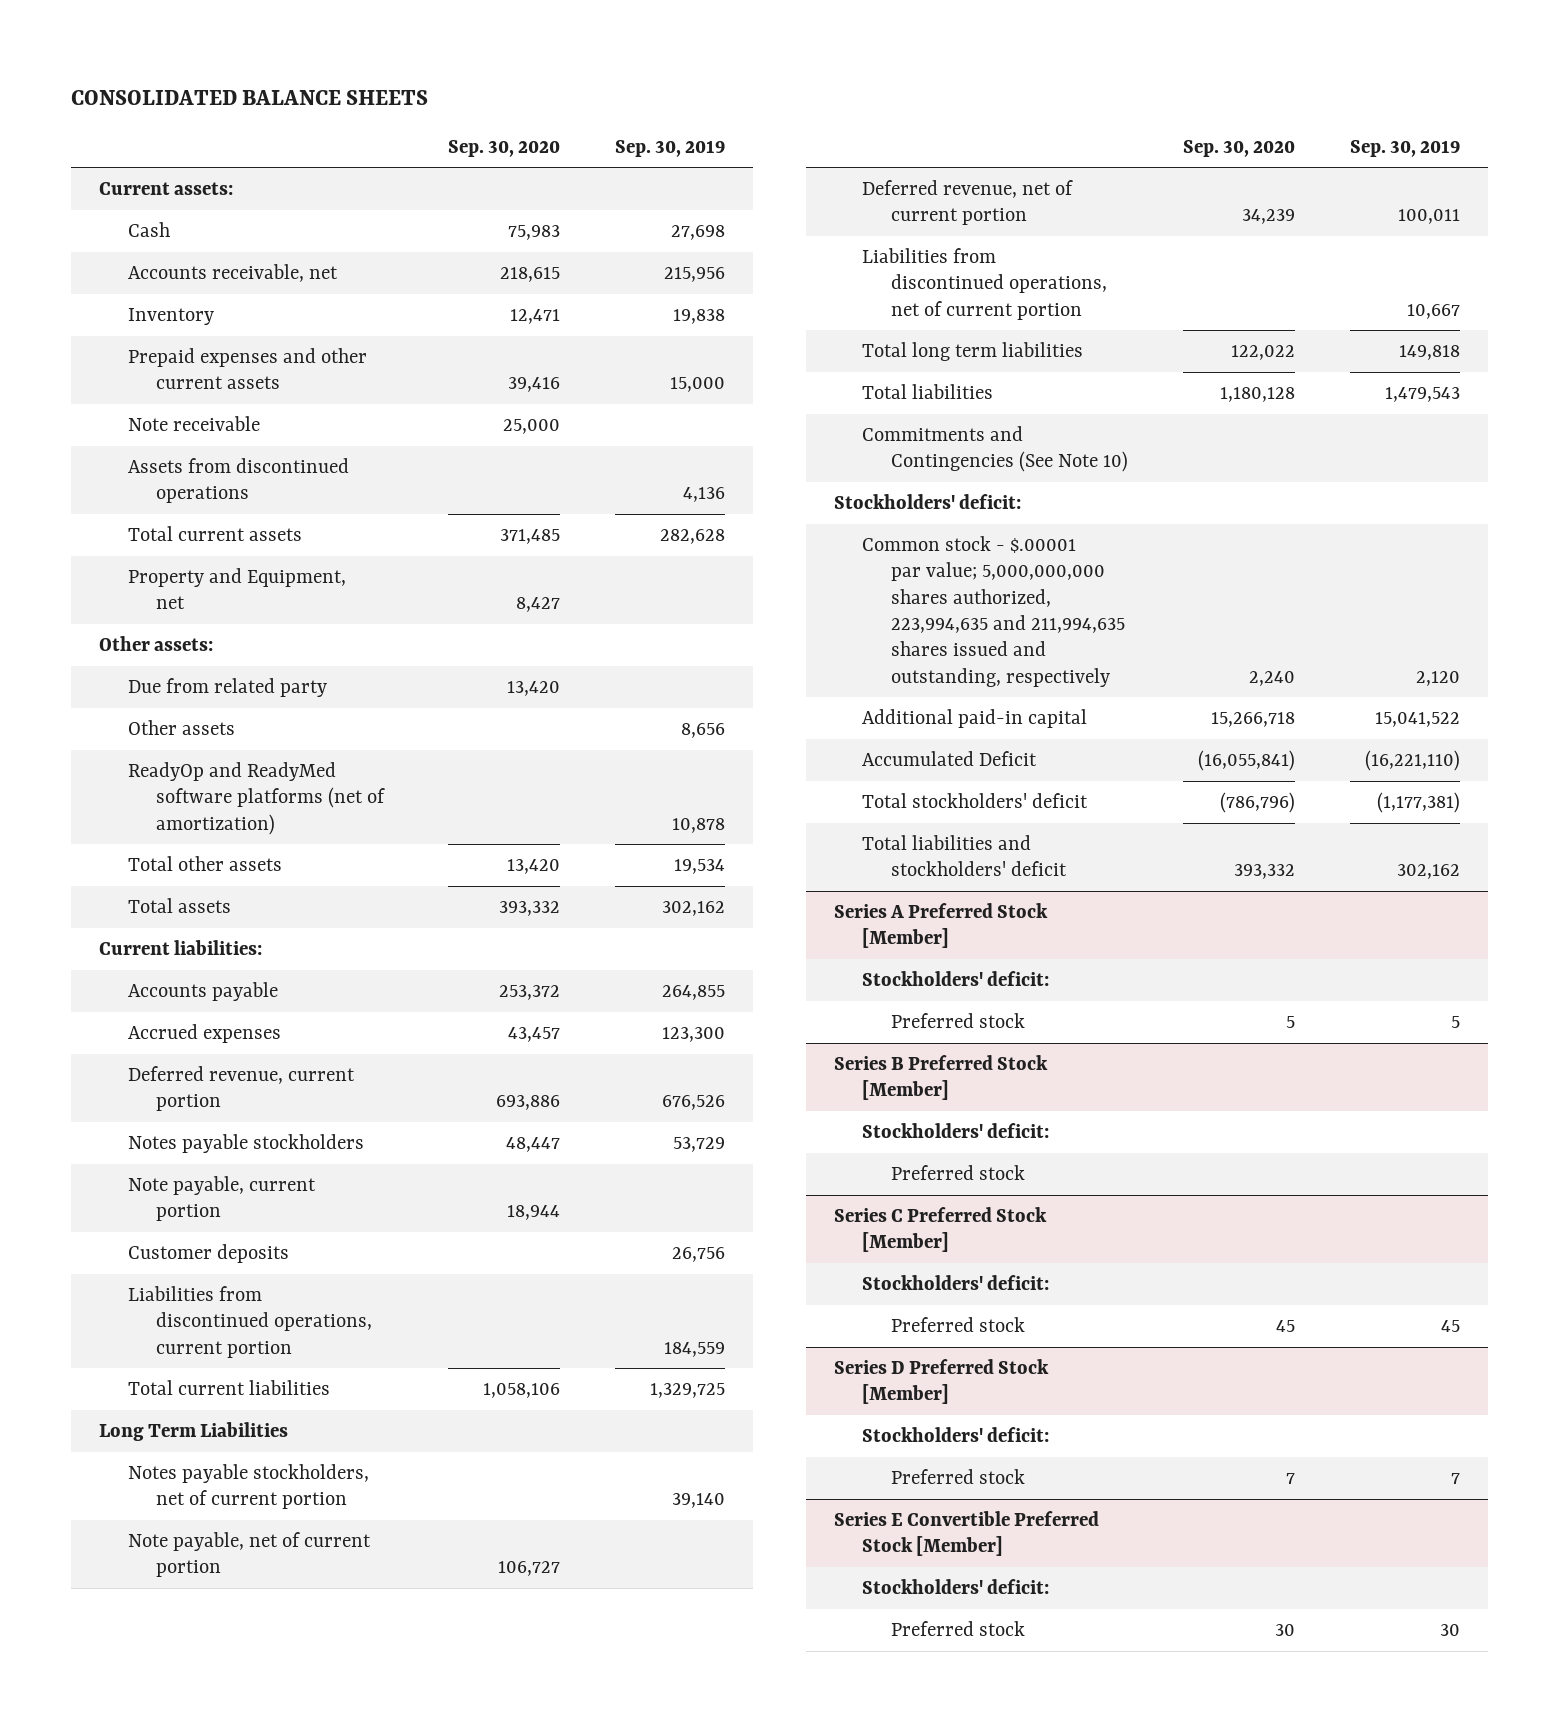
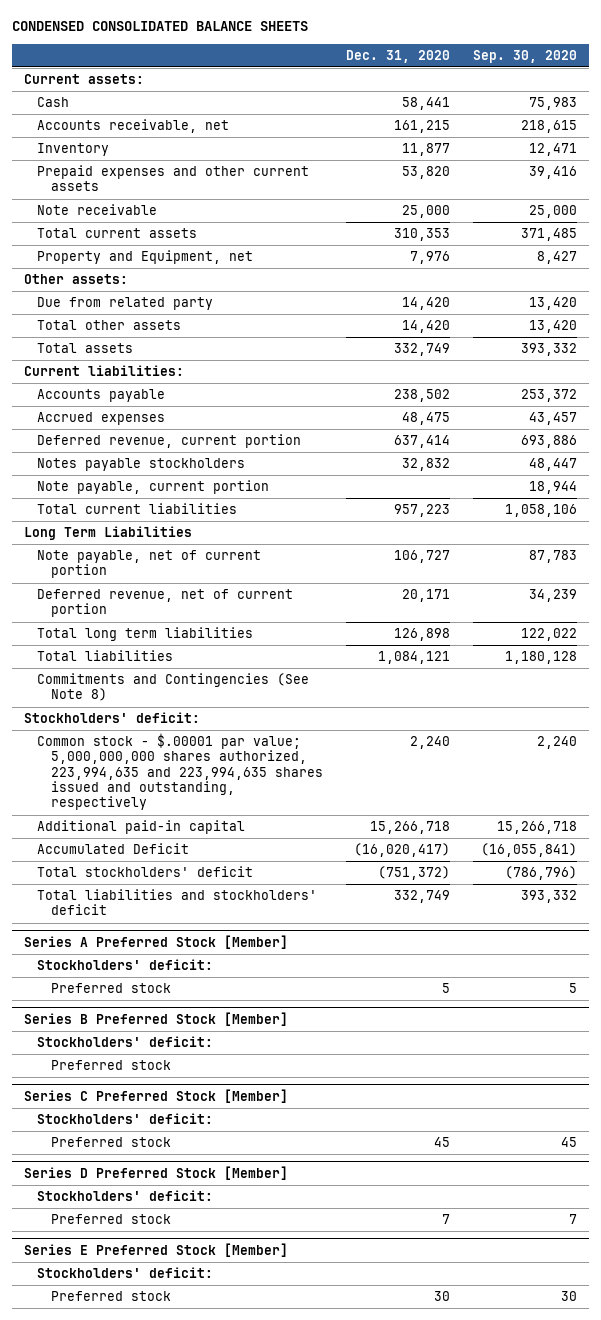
- CONSOLIDATED BALANCE SHEETS
+ CONDENSED CONSOLIDATED BALANCE SHEETS
- | Sep. 30, 2020 | Sep. 30, 2019
+ | Dec. 31, 2020 | Sep. 30, 2020
- Assets from discontinued operations | | 4,136
- Other assets | | 8,656
- ReadyOp and ReadyMed software platforms (net of amortization) | | 10,878
- Customer deposits | | 26,756
- Liabilities from discontinued operations, current portion | | 184,559
- Notes payable stockholders, net of current portion | | 39,140
- Note payable, net of current portion | 106,727 |
+ Note payable, net of current portion | 106,727 | 87,783
- Liabilities from discontinued operations, net of current portion | | 10,667
- Commitments and Contingencies (See Note 10)
+ Commitments and Contingencies (See Note 8)
- Common stock - $.00001 par value; 5,000,000,000 shares authorized, 223,994,635 and 211,994,635 shares issued and outstanding, respectively | 2,240 | 2,120
+ Common stock - $.00001 par value; 5,000,000,000 shares authorized, 223,994,635 and 223,994,635 shares issued and outstanding, respectively | 2,240 | 2,240
- Series E Convertible Preferred Stock [Member]
+ Series E Preferred Stock [Member]

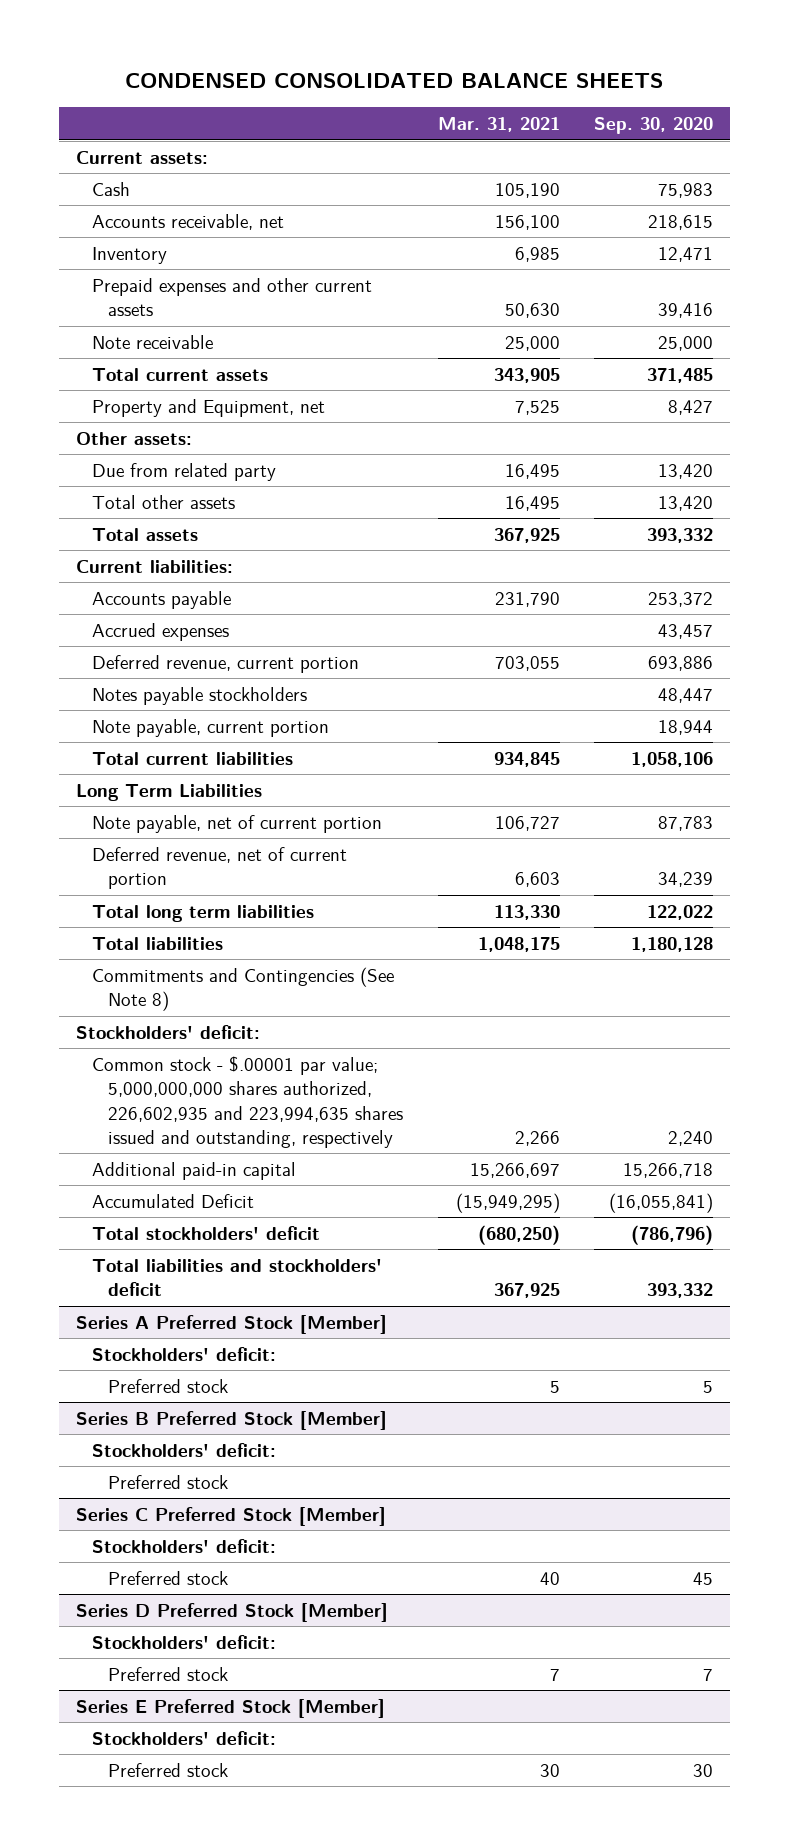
- | Dec. 31, 2020 | Sep. 30, 2020
+ | Mar. 31, 2021 | Sep. 30, 2020
- Common stock - $.00001 par value; 5,000,000,000 shares authorized, 223,994,635 and 223,994,635 shares issued and outstanding, respectively | 2,240 | 2,240
+ Common stock - $.00001 par value; 5,000,000,000 shares authorized, 226,602,935 and 223,994,635 shares issued and outstanding, respectively | 2,266 | 2,240

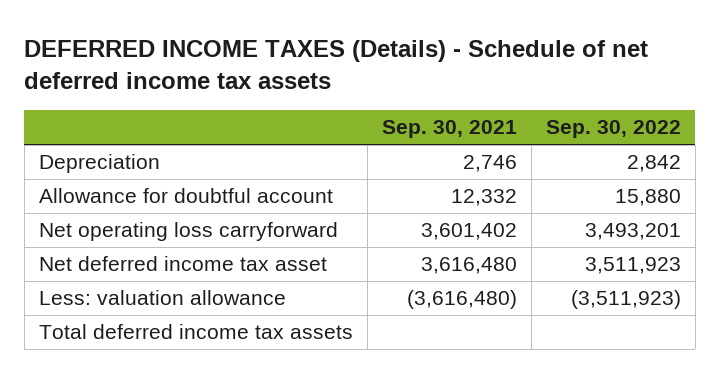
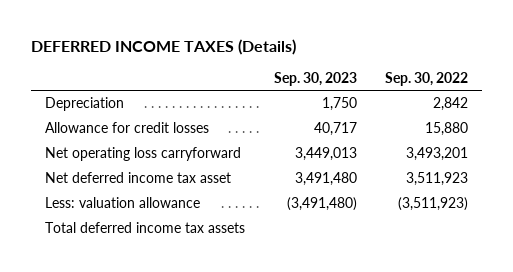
- DEFERRED INCOME TAXES (Details) - Schedule of net deferred income tax assets
+ DEFERRED INCOME TAXES (Details)
- | Sep. 30, 2021 | Sep. 30, 2022
+ | Sep. 30, 2023 | Sep. 30, 2022
- Allowance for doubtful account | 12,332 | 15,880
+ Allowance for credit losses | 40,717 | 15,880

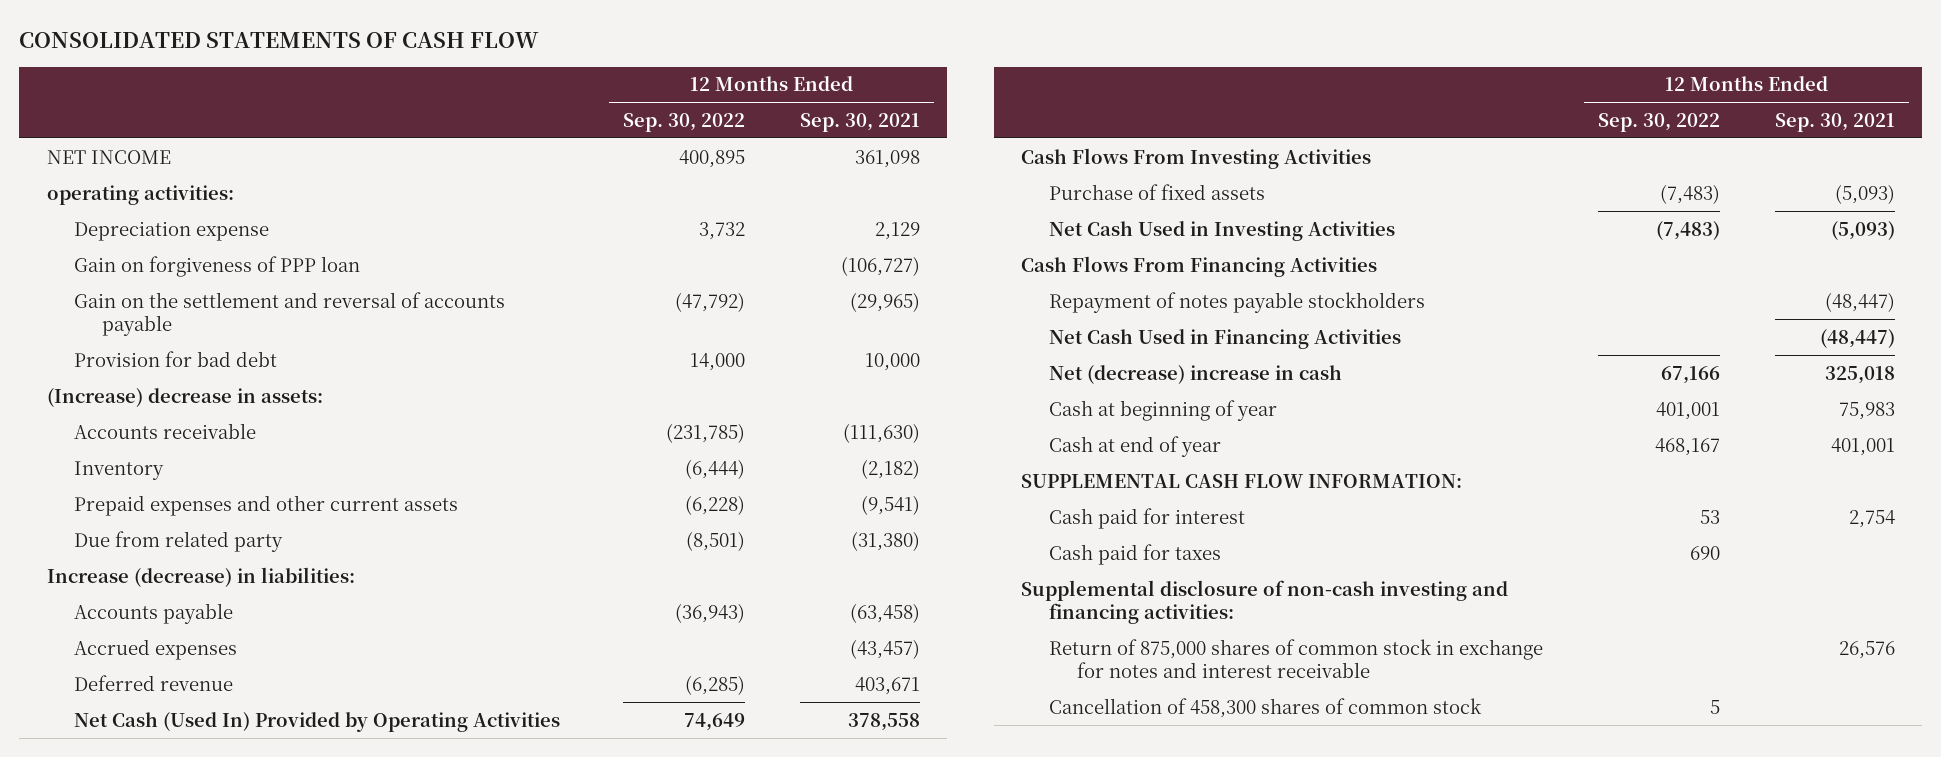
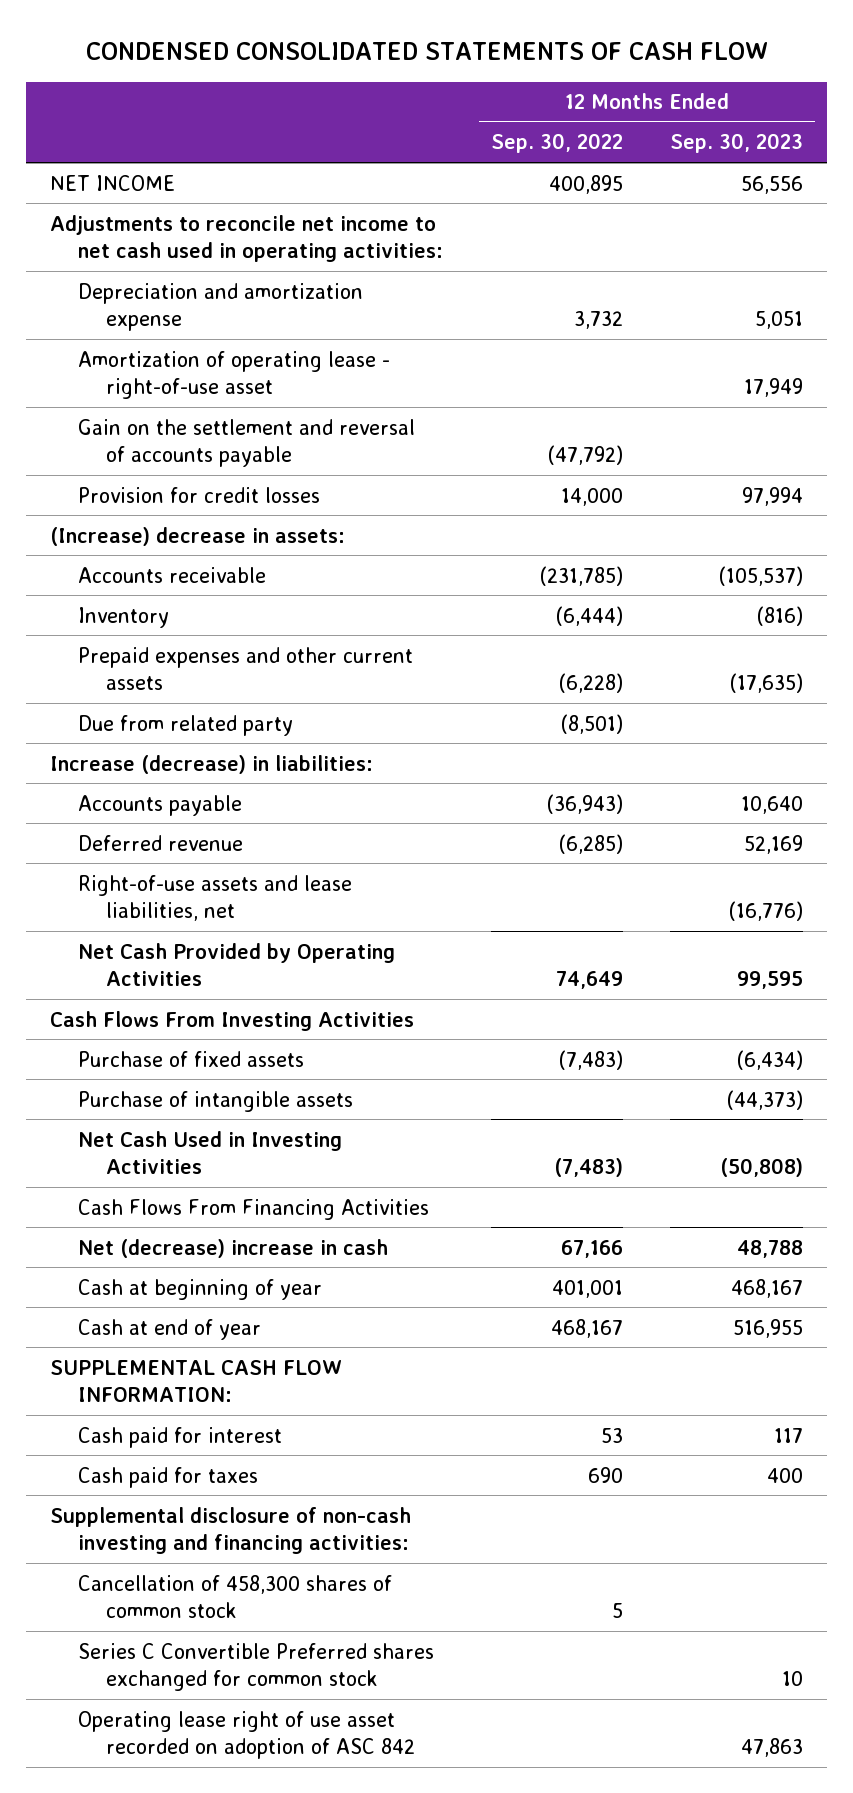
- CONSOLIDATED STATEMENTS OF CASH FLOW
+ CONDENSED CONSOLIDATED STATEMENTS OF CASH FLOW
- | 12 Months Ended Sep. 30, 2022 | 12 Months Ended Sep. 30, 2021
+ | 12 Months Ended Sep. 30, 2022 | 12 Months Ended Sep. 30, 2023
- operating activities:
- Depreciation expense | 3,732 | 2,129
- Gain on forgiveness of PPP loan | | (106,727)
+ Adjustments to reconcile net income to net cash used in operating activities:
+ Depreciation and amortization expense | 3,732 | 5,051
+ Amortization of operating lease - right-of-use asset | | 17,949
- Provision for bad debt | 14,000 | 10,000
+ Provision for credit losses | 14,000 | 97,994
- Accrued expenses | | (43,457)
- Net Cash (Used In) Provided by Operating Activities | 74,649 | 378,558
+ Right-of-use assets and lease liabilities, net | | (16,776)
+ Net Cash Provided by Operating Activities | 74,649 | 99,595
+ Purchase of intangible assets | | (44,373)
- Repayment of notes payable stockholders | | (48,447)
- Net Cash Used in Financing Activities | | (48,447)
- Return of 875,000 shares of common stock in exchange for notes and interest receivable | | 26,576
+ Series C Convertible Preferred shares exchanged for common stock | | 10
+ Operating lease right of use asset recorded on adoption of ASC 842 | | 47,863

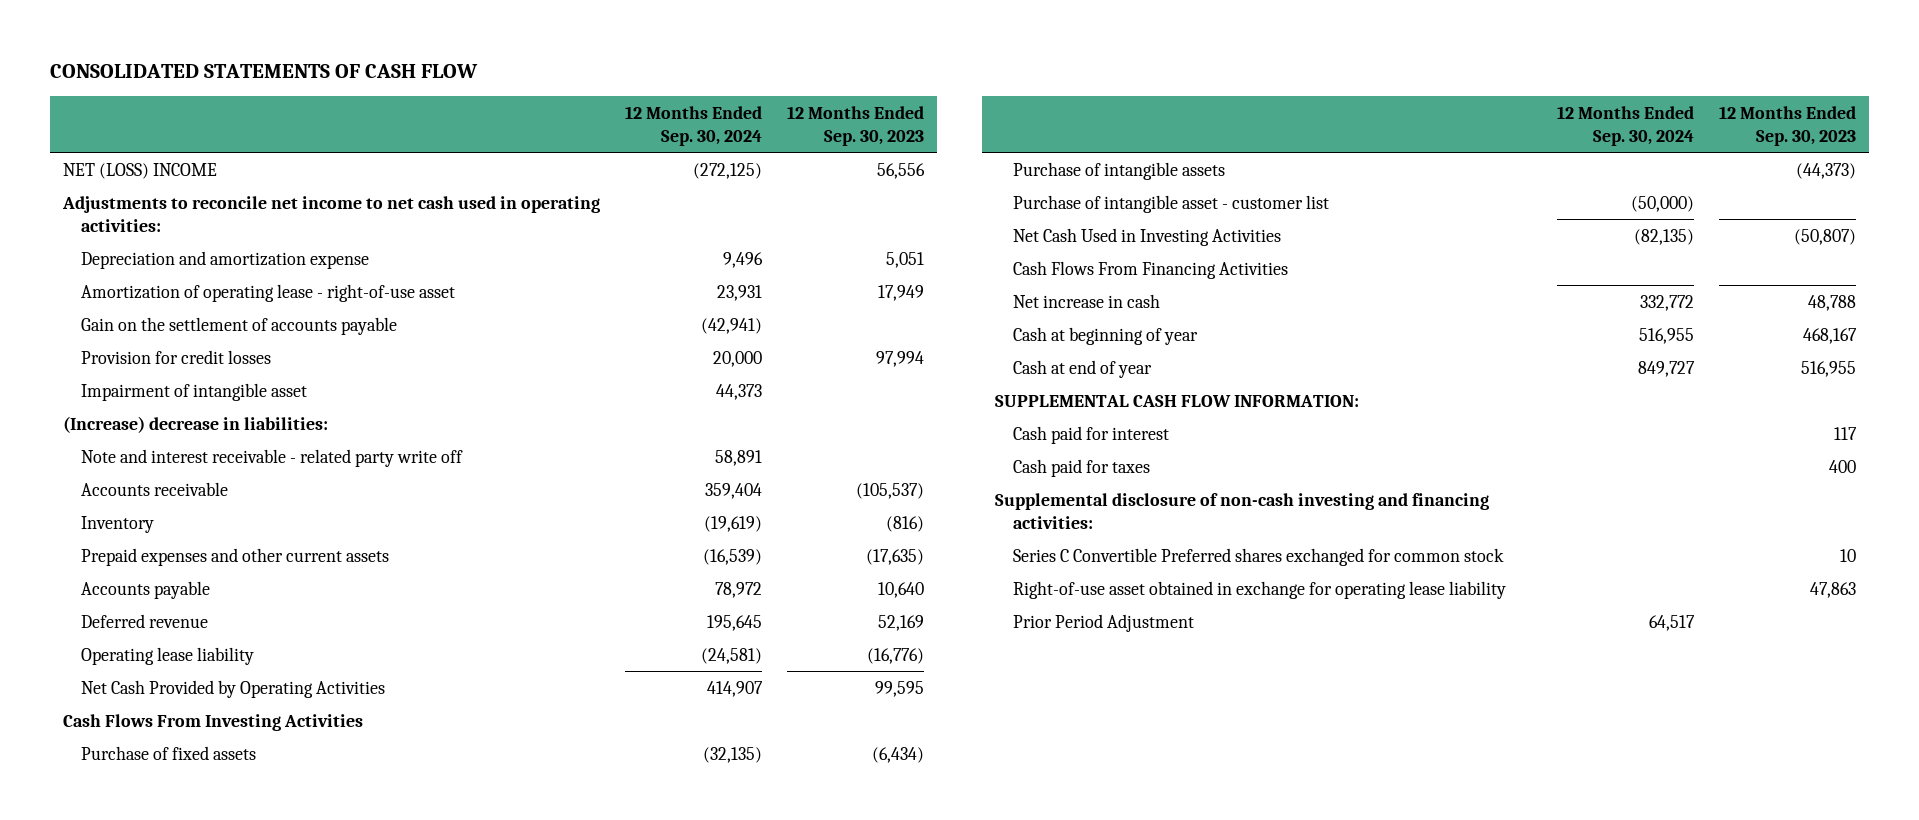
- CONDENSED CONSOLIDATED STATEMENTS OF CASH FLOW
+ CONSOLIDATED STATEMENTS OF CASH FLOW
- | 12 Months Ended Sep. 30, 2022 | 12 Months Ended Sep. 30, 2023
+ | 12 Months Ended Sep. 30, 2024 | 12 Months Ended Sep. 30, 2023
- NET INCOME | 400,895 | 56,556
+ NET (LOSS) INCOME | (272,125) | 56,556
- Gain on the settlement and reversal of accounts payable | (47,792) |
+ Gain on the settlement of accounts payable | (42,941) |
- (Increase) decrease in assets:
+ Impairment of intangible asset | 44,373 |
+ (Increase) decrease in liabilities:
+ Note and interest receivable - related party write off | 58,891 |
- Due from related party | (8,501) |
- Increase (decrease) in liabilities:
- Right-of-use assets and lease liabilities, net | | (16,776)
+ Operating lease liability | (24,581) | (16,776)
- Net Cash Used in Investing Activities | (7,483) | (50,808)
+ Purchase of intangible asset - customer list | (50,000) |
+ Net Cash Used in Investing Activities | (82,135) | (50,807)
- Net (decrease) increase in cash | 67,166 | 48,788
+ Net increase in cash | 332,772 | 48,788
- Cancellation of 458,300 shares of common stock | 5 |
- Operating lease right of use asset recorded on adoption of ASC 842 | | 47,863
+ Right-of-use asset obtained in exchange for operating lease liability | | 47,863
+ Prior Period Adjustment | 64,517 |

